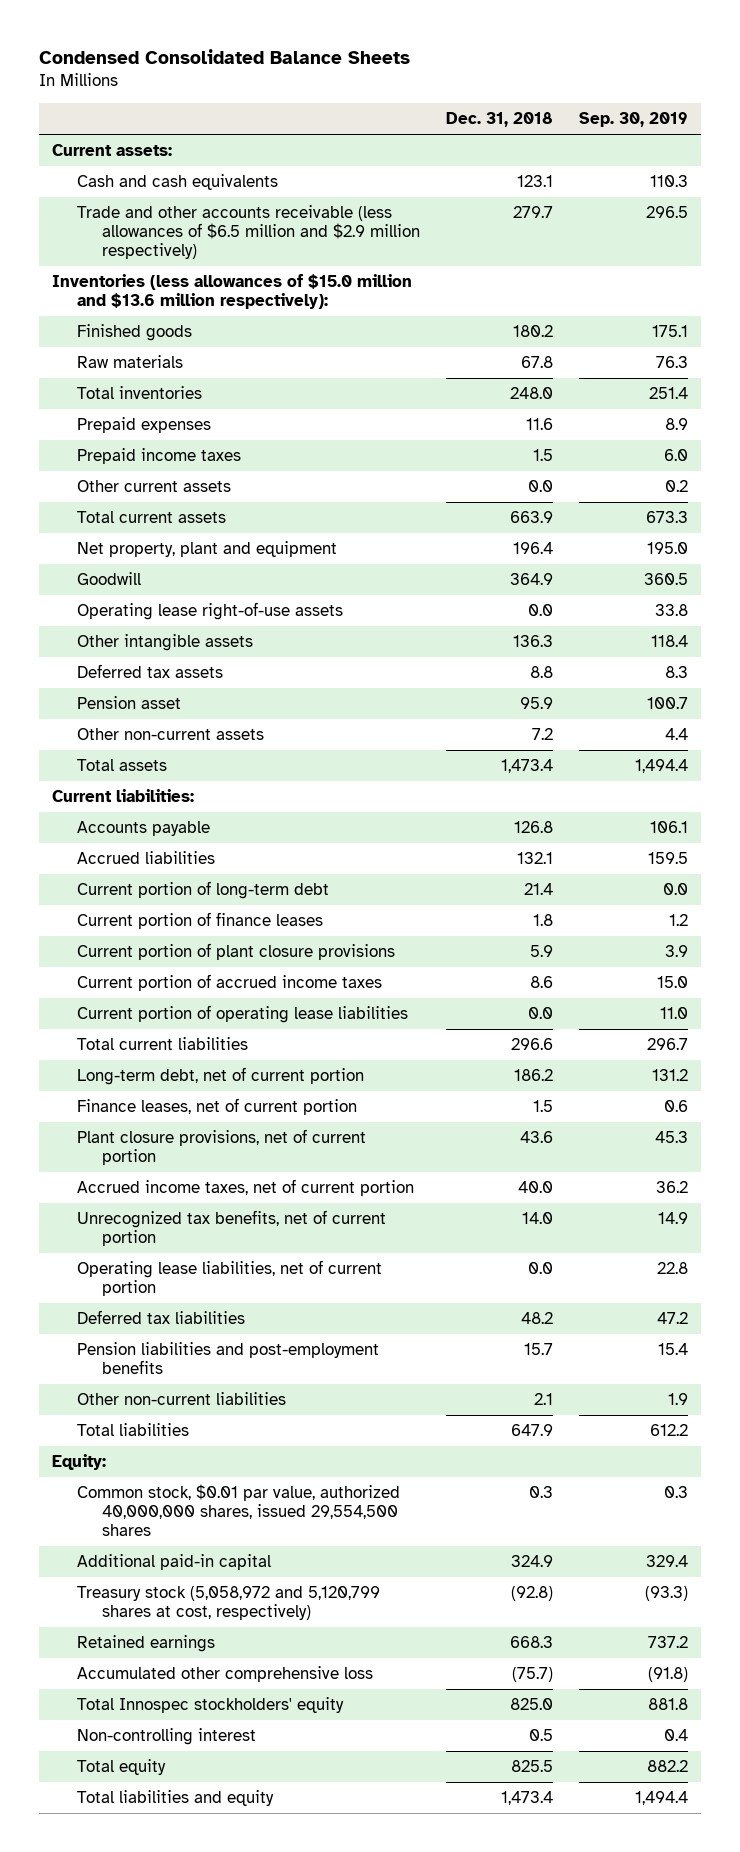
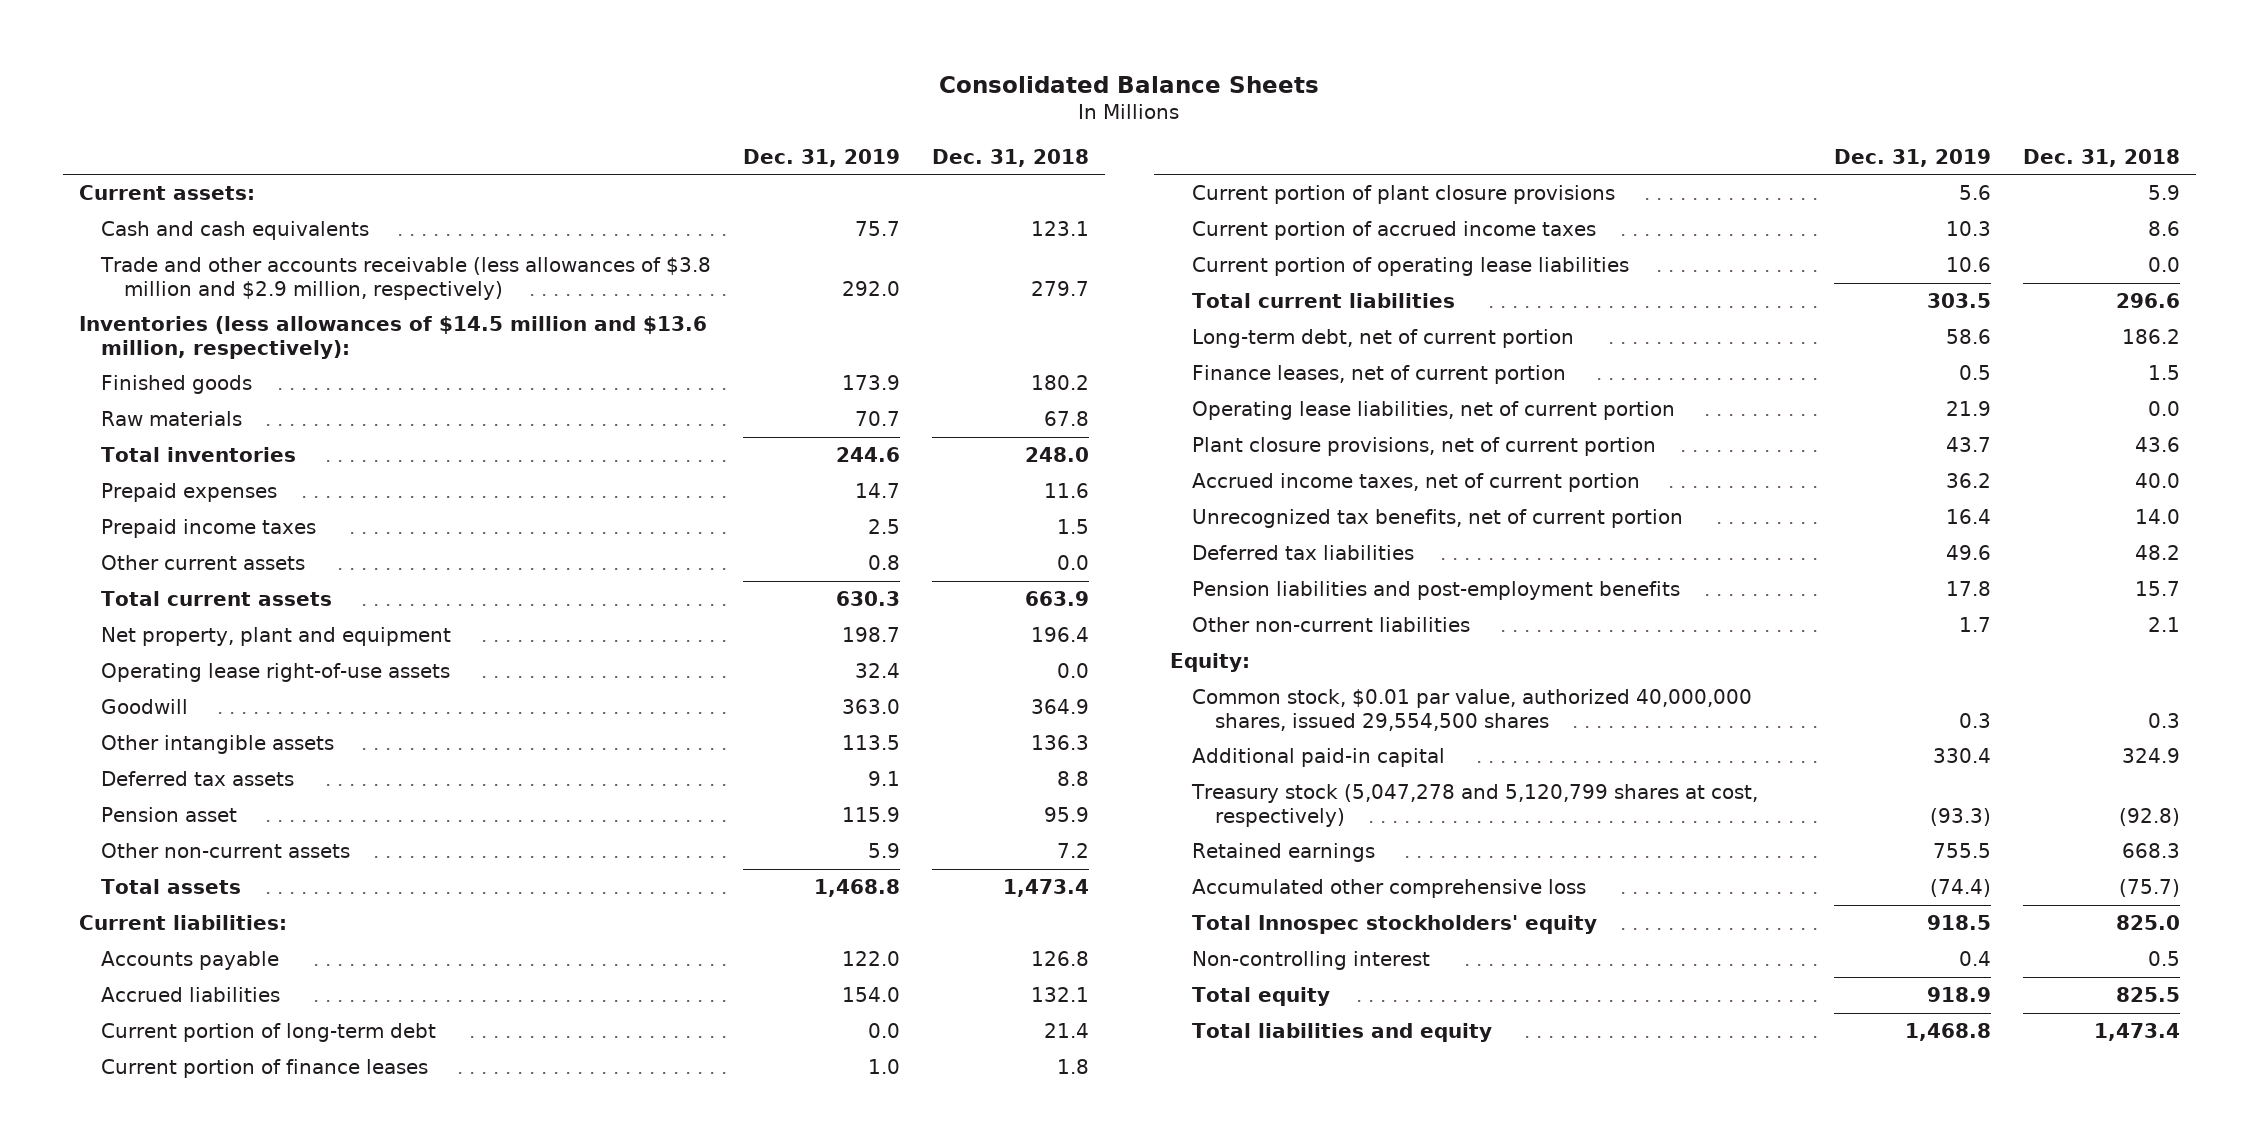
- Condensed Consolidated Balance Sheets
+ Consolidated Balance Sheets
- | Dec. 31, 2018 | Sep. 30, 2019
+ | Dec. 31, 2019 | Dec. 31, 2018
- Trade and other accounts receivable (less allowances of $6.5 million and $2.9 million respectively) | 279.7 | 296.5
- Inventories (less allowances of $15.0 million and $13.6 million respectively):
+ Trade and other accounts receivable (less allowances of $3.8 million and $2.9 million, respectively) | 292.0 | 279.7
+ Inventories (less allowances of $14.5 million and $13.6 million, respectively):
moved down: Goodwill | 363.0 | 364.9
moved up: Operating lease liabilities, net of current portion | 21.9 | 0.0
- Total liabilities | 647.9 | 612.2
- Treasury stock (5,058,972 and 5,120,799 shares at cost, respectively) | (92.8) | (93.3)
+ Treasury stock (5,047,278 and 5,120,799 shares at cost, respectively) | (93.3) | (92.8)

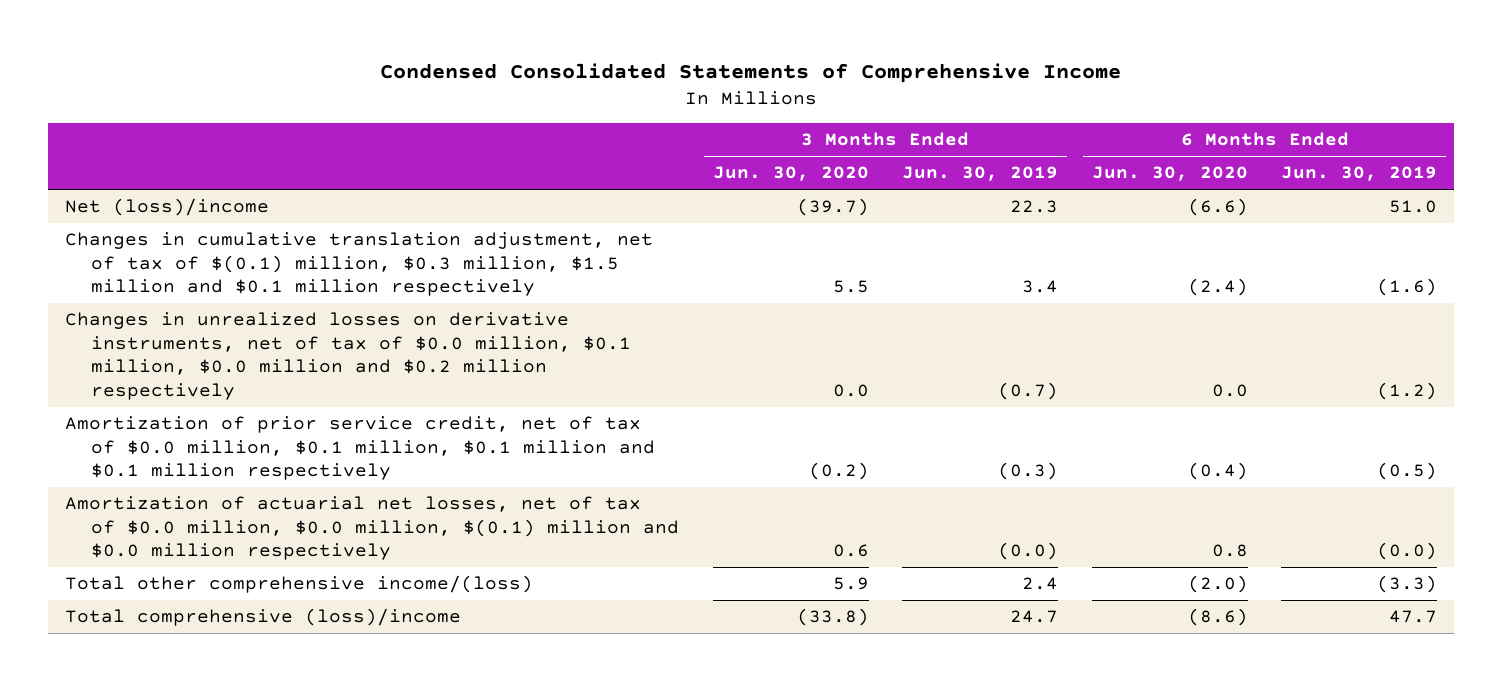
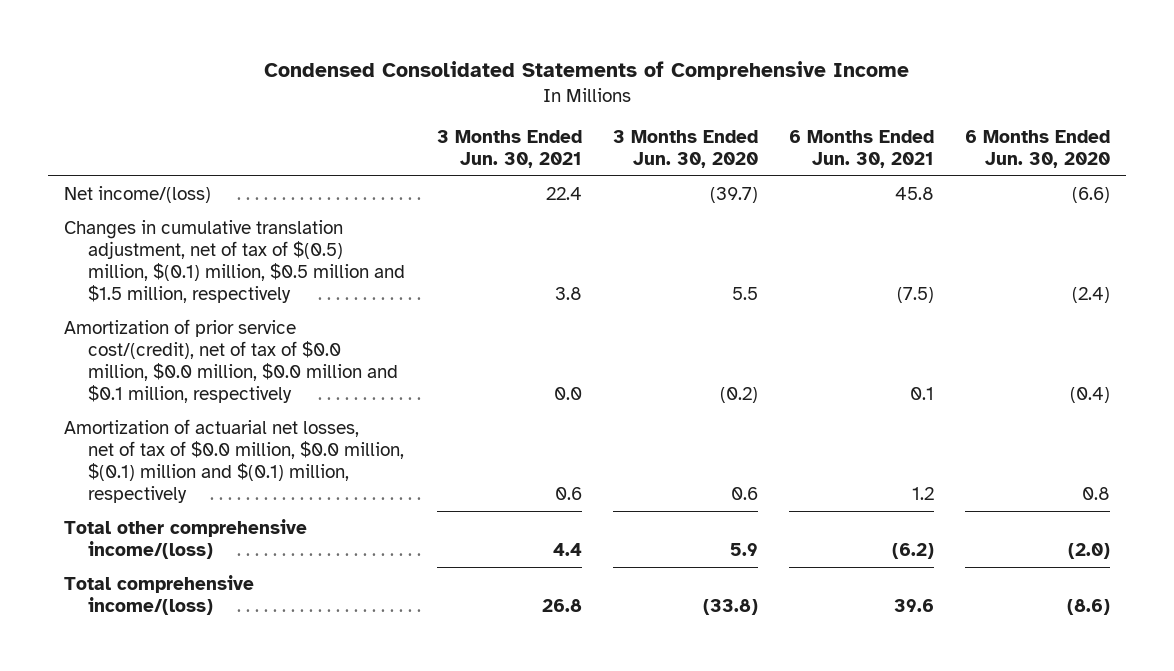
- | 3 Months Ended Jun. 30, 2020 | 3 Months Ended Jun. 30, 2019 | 6 Months Ended Jun. 30, 2020 | 6 Months Ended Jun. 30, 2019
+ | 3 Months Ended Jun. 30, 2021 | 3 Months Ended Jun. 30, 2020 | 6 Months Ended Jun. 30, 2021 | 6 Months Ended Jun. 30, 2020
- Net (loss)/income | (39.7) | 22.3 | (6.6) | 51.0
- Changes in cumulative translation adjustment, net of tax of $(0.1) million, $0.3 million, $1.5 million and $0.1 million respectively | 5.5 | 3.4 | (2.4) | (1.6)
- Changes in unrealized losses on derivative instruments, net of tax of $0.0 million, $0.1 million, $0.0 million and $0.2 million respectively | 0.0 | (0.7) | 0.0 | (1.2)
- Amortization of prior service credit, net of tax of $0.0 million, $0.1 million, $0.1 million and $0.1 million respectively | (0.2) | (0.3) | (0.4) | (0.5)
- Amortization of actuarial net losses, net of tax of $0.0 million, $0.0 million, $(0.1) million and $0.0 million respectively | 0.6 | (0.0) | 0.8 | (0.0)
+ Net income/(loss) | 22.4 | (39.7) | 45.8 | (6.6)
+ Changes in cumulative translation adjustment, net of tax of $(0.5) million, $(0.1) million, $0.5 million and $1.5 million, respectively | 3.8 | 5.5 | (7.5) | (2.4)
+ Amortization of prior service cost/(credit), net of tax of $0.0 million, $0.0 million, $0.0 million and $0.1 million, respectively | 0.0 | (0.2) | 0.1 | (0.4)
+ Amortization of actuarial net losses, net of tax of $0.0 million, $0.0 million, $(0.1) million and $(0.1) million, respectively | 0.6 | 0.6 | 1.2 | 0.8
- Total comprehensive (loss)/income | (33.8) | 24.7 | (8.6) | 47.7
+ Total comprehensive income/(loss) | 26.8 | (33.8) | 39.6 | (8.6)

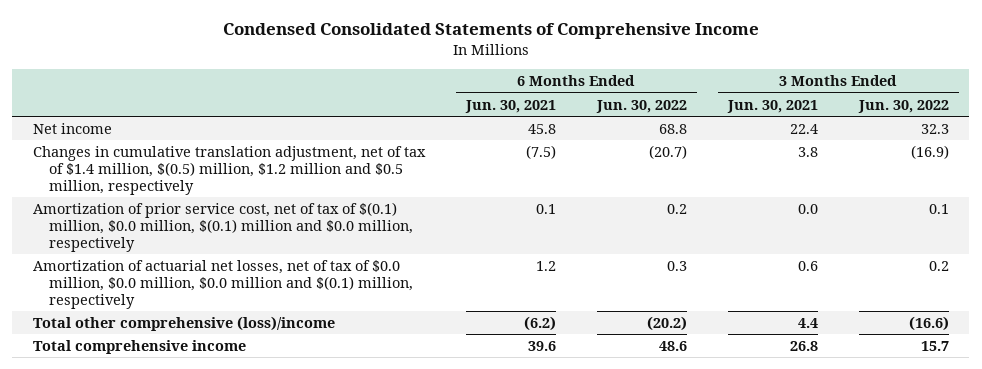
- | 3 Months Ended Jun. 30, 2021 | 3 Months Ended Jun. 30, 2020 | 6 Months Ended Jun. 30, 2021 | 6 Months Ended Jun. 30, 2020
+ | 6 Months Ended Jun. 30, 2021 | 6 Months Ended Jun. 30, 2022 | 3 Months Ended Jun. 30, 2021 | 3 Months Ended Jun. 30, 2022
- Net income/(loss) | 22.4 | (39.7) | 45.8 | (6.6)
- Changes in cumulative translation adjustment, net of tax of $(0.5) million, $(0.1) million, $0.5 million and $1.5 million, respectively | 3.8 | 5.5 | (7.5) | (2.4)
- Amortization of prior service cost/(credit), net of tax of $0.0 million, $0.0 million, $0.0 million and $0.1 million, respectively | 0.0 | (0.2) | 0.1 | (0.4)
- Amortization of actuarial net losses, net of tax of $0.0 million, $0.0 million, $(0.1) million and $(0.1) million, respectively | 0.6 | 0.6 | 1.2 | 0.8
- Total other comprehensive income/(loss) | 4.4 | 5.9 | (6.2) | (2.0)
- Total comprehensive income/(loss) | 26.8 | (33.8) | 39.6 | (8.6)
+ Net income | 45.8 | 68.8 | 22.4 | 32.3
+ Changes in cumulative translation adjustment, net of tax of $1.4 million, $(0.5) million, $1.2 million and $0.5 million, respectively | (7.5) | (20.7) | 3.8 | (16.9)
+ Amortization of prior service cost, net of tax of $(0.1) million, $0.0 million, $(0.1) million and $0.0 million, respectively | 0.1 | 0.2 | 0.0 | 0.1
+ Amortization of actuarial net losses, net of tax of $0.0 million, $0.0 million, $0.0 million and $(0.1) million, respectively | 1.2 | 0.3 | 0.6 | 0.2
+ Total other comprehensive (loss)/income | (6.2) | (20.2) | 4.4 | (16.6)
+ Total comprehensive income | 39.6 | 48.6 | 26.8 | 15.7

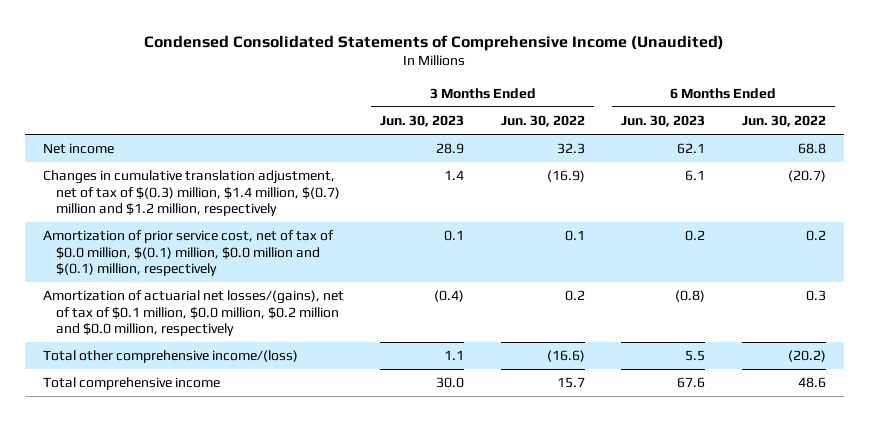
- Condensed Consolidated Statements of Comprehensive Income
+ Condensed Consolidated Statements of Comprehensive Income (Unaudited)
- | 6 Months Ended Jun. 30, 2021 | 6 Months Ended Jun. 30, 2022 | 3 Months Ended Jun. 30, 2021 | 3 Months Ended Jun. 30, 2022
+ | 3 Months Ended Jun. 30, 2023 | 3 Months Ended Jun. 30, 2022 | 6 Months Ended Jun. 30, 2023 | 6 Months Ended Jun. 30, 2022
- Changes in cumulative translation adjustment, net of tax of $1.4 million, $(0.5) million, $1.2 million and $0.5 million, respectively | (7.5) | (20.7) | 3.8 | (16.9)
- Amortization of prior service cost, net of tax of $(0.1) million, $0.0 million, $(0.1) million and $0.0 million, respectively | 0.1 | 0.2 | 0.0 | 0.1
- Amortization of actuarial net losses, net of tax of $0.0 million, $0.0 million, $0.0 million and $(0.1) million, respectively | 1.2 | 0.3 | 0.6 | 0.2
- Total other comprehensive (loss)/income | (6.2) | (20.2) | 4.4 | (16.6)
+ Changes in cumulative translation adjustment, net of tax of $(0.3) million, $1.4 million, $(0.7) million and $1.2 million, respectively | 1.4 | (16.9) | 6.1 | (20.7)
+ Amortization of prior service cost, net of tax of $0.0 million, $(0.1) million, $0.0 million and $(0.1) million, respectively | 0.1 | 0.1 | 0.2 | 0.2
+ Amortization of actuarial net losses/(gains), net of tax of $0.1 million, $0.0 million, $0.2 million and $0.0 million, respectively | (0.4) | 0.2 | (0.8) | 0.3
+ Total other comprehensive income/(loss) | 1.1 | (16.6) | 5.5 | (20.2)

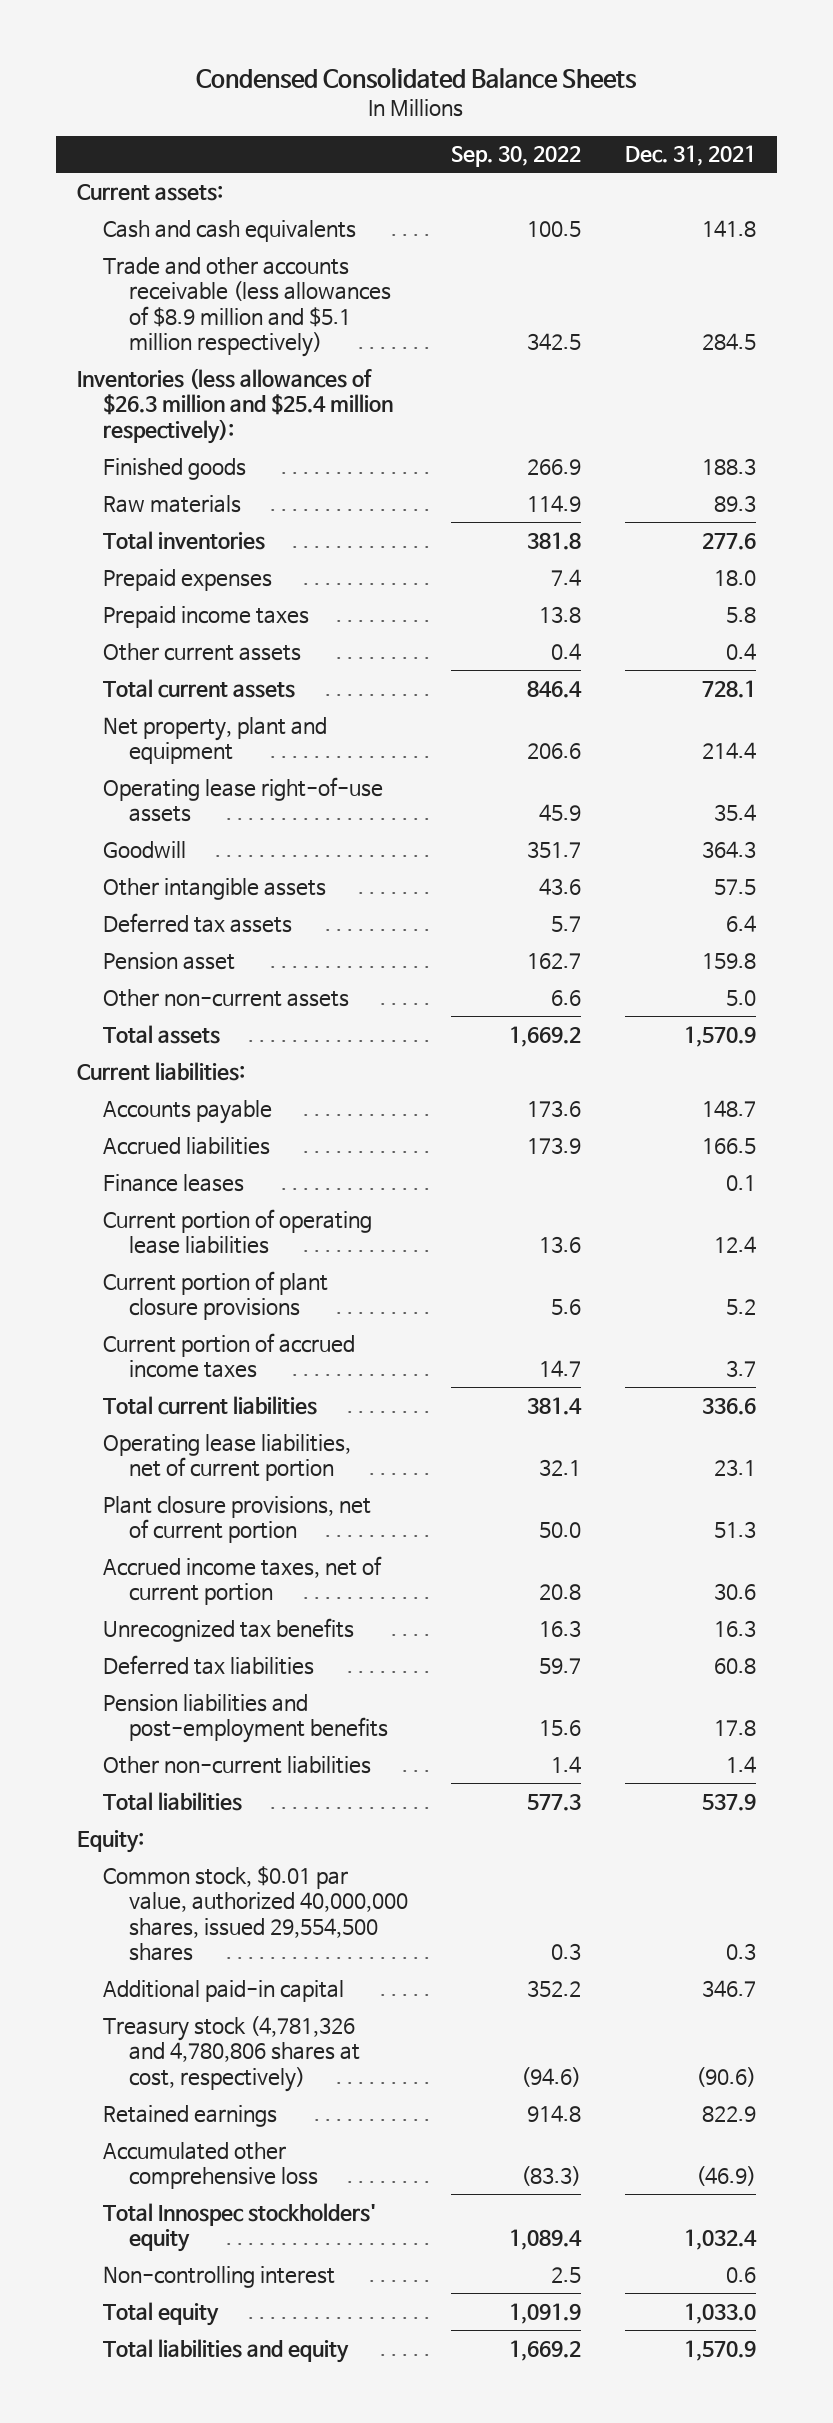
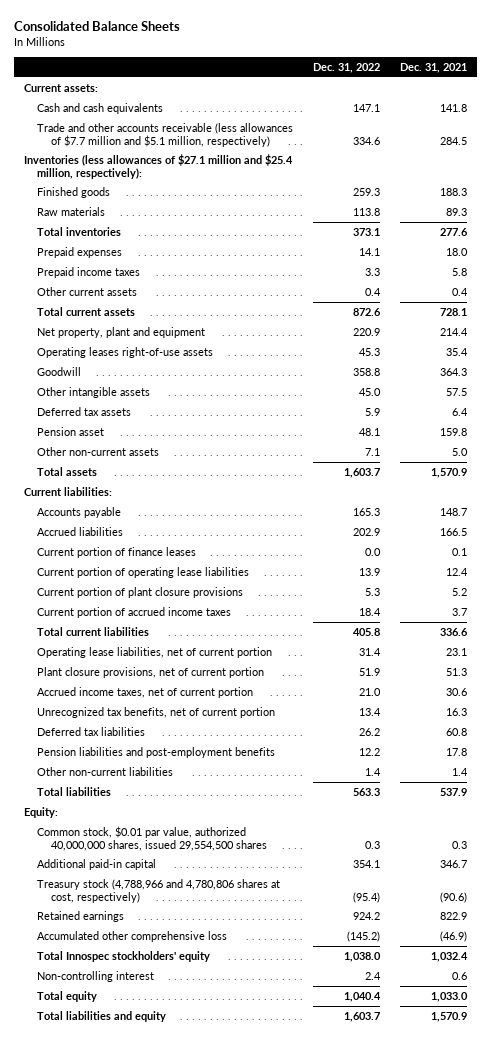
- Condensed Consolidated Balance Sheets
+ Consolidated Balance Sheets
- | Sep. 30, 2022 | Dec. 31, 2021
+ | Dec. 31, 2022 | Dec. 31, 2021
- Trade and other accounts receivable (less allowances of $8.9 million and $5.1 million respectively) | 342.5 | 284.5
- Inventories (less allowances of $26.3 million and $25.4 million respectively):
+ Trade and other accounts receivable (less allowances of $7.7 million and $5.1 million, respectively) | 334.6 | 284.5
+ Inventories (less allowances of $27.1 million and $25.4 million, respectively):
- Operating lease right-of-use assets | 45.9 | 35.4
+ Operating leases right-of-use assets | 45.3 | 35.4
- Finance leases | | 0.1
+ Current portion of finance leases | 0.0 | 0.1
- Unrecognized tax benefits | 16.3 | 16.3
+ Unrecognized tax benefits, net of current portion | 13.4 | 16.3
- Treasury stock (4,781,326 and 4,780,806 shares at cost, respectively) | (94.6) | (90.6)
+ Treasury stock (4,788,966 and 4,780,806 shares at cost, respectively) | (95.4) | (90.6)

